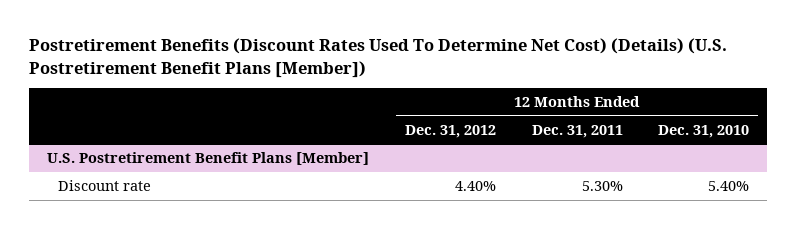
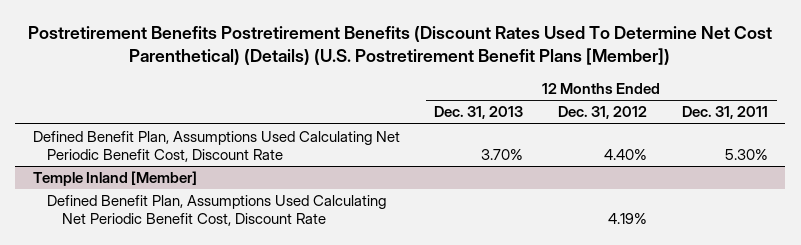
- Postretirement Benefits (Discount Rates Used To Determine Net Cost) (Details) (U.S. Postretirement Benefit Plans [Member])
+ Postretirement Benefits Postretirement Benefits (Discount Rates Used To Determine Net Cost Parenthetical) (Details) (U.S. Postretirement Benefit Plans [Member])
- | 12 Months Ended Dec. 31, 2012 | 12 Months Ended Dec. 31, 2011 | 12 Months Ended Dec. 31, 2010
+ | 12 Months Ended Dec. 31, 2013 | 12 Months Ended Dec. 31, 2012 | 12 Months Ended Dec. 31, 2011
- U.S. Postretirement Benefit Plans [Member]
- Discount rate | 4.40% | 5.30% | 5.40%
+ Defined Benefit Plan, Assumptions Used Calculating Net Periodic Benefit Cost, Discount Rate | 3.70% | 4.40% | 5.30%
+ Temple Inland [Member]
+ Defined Benefit Plan, Assumptions Used Calculating Net Periodic Benefit Cost, Discount Rate | | 4.19% |

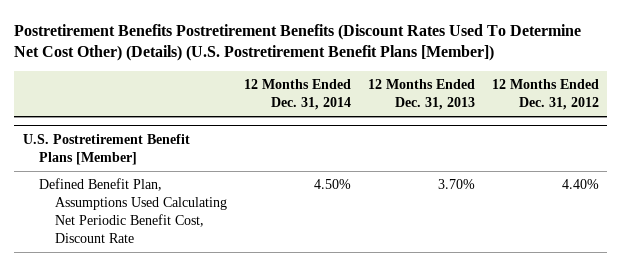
- Postretirement Benefits Postretirement Benefits (Discount Rates Used To Determine Net Cost Parenthetical) (Details) (U.S. Postretirement Benefit Plans [Member])
+ Postretirement Benefits Postretirement Benefits (Discount Rates Used To Determine Net Cost Other) (Details) (U.S. Postretirement Benefit Plans [Member])
- | 12 Months Ended Dec. 31, 2013 | 12 Months Ended Dec. 31, 2012 | 12 Months Ended Dec. 31, 2011
+ | 12 Months Ended Dec. 31, 2014 | 12 Months Ended Dec. 31, 2013 | 12 Months Ended Dec. 31, 2012
+ U.S. Postretirement Benefit Plans [Member]
- Temple Inland [Member]
- Defined Benefit Plan, Assumptions Used Calculating Net Periodic Benefit Cost, Discount Rate | | 4.19% |

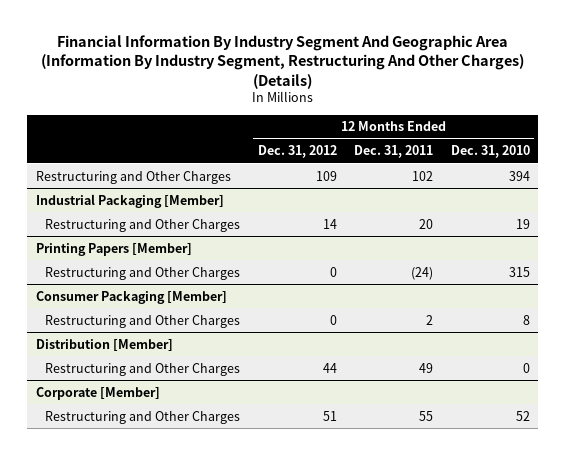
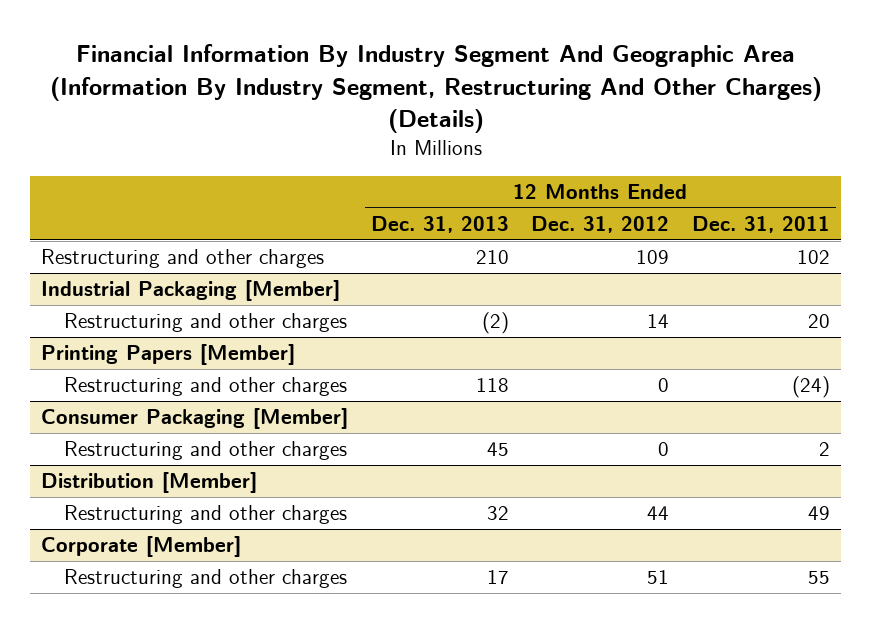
- | 12 Months Ended Dec. 31, 2012 | 12 Months Ended Dec. 31, 2011 | 12 Months Ended Dec. 31, 2010
+ | 12 Months Ended Dec. 31, 2013 | 12 Months Ended Dec. 31, 2012 | 12 Months Ended Dec. 31, 2011
- Restructuring and Other Charges | 109 | 102 | 394
+ Restructuring and other charges | 210 | 109 | 102
@ Industrial Packaging [Member]
- Restructuring and Other Charges | 14 | 20 | 19
+ Restructuring and other charges | (2) | 14 | 20
@ Printing Papers [Member]
- Restructuring and Other Charges | 0 | (24) | 315
+ Restructuring and other charges | 118 | 0 | (24)
@ Consumer Packaging [Member]
- Restructuring and Other Charges | 0 | 2 | 8
+ Restructuring and other charges | 45 | 0 | 2
@ Distribution [Member]
- Restructuring and Other Charges | 44 | 49 | 0
+ Restructuring and other charges | 32 | 44 | 49
@ Corporate [Member]
- Restructuring and Other Charges | 51 | 55 | 52
+ Restructuring and other charges | 17 | 51 | 55

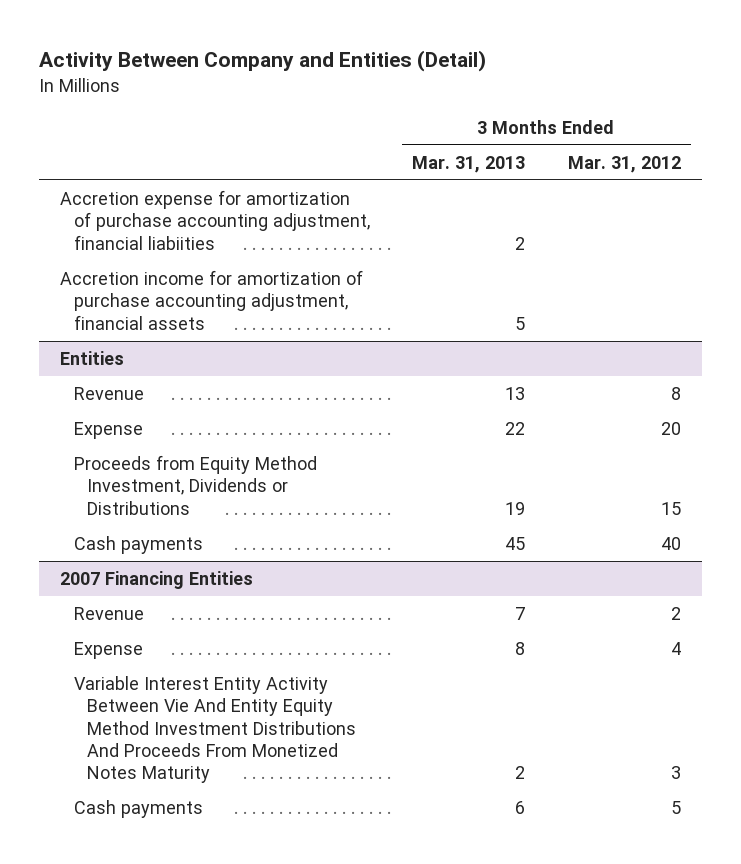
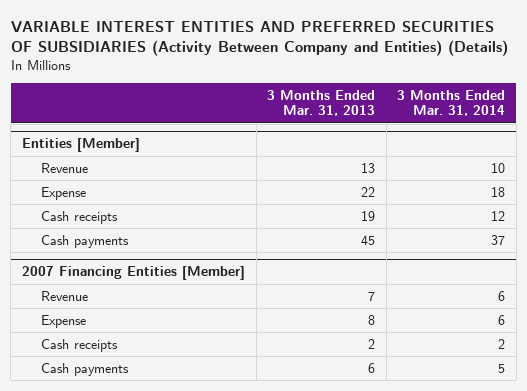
- Activity Between Company and Entities (Detail)
+ VARIABLE INTEREST ENTITIES AND PREFERRED SECURITIES OF SUBSIDIARIES (Activity Between Company and Entities) (Details)
- | 3 Months Ended Mar. 31, 2013 | 3 Months Ended Mar. 31, 2012
+ | 3 Months Ended Mar. 31, 2013 | 3 Months Ended Mar. 31, 2014
- Accretion expense for amortization of purchase accounting adjustment, financial liabiities | 2 |
- Accretion income for amortization of purchase accounting adjustment, financial assets | 5 |
- Entities
+ Entities [Member]
- Proceeds from Equity Method Investment, Dividends or Distributions | 19 | 15
+ Cash receipts | 19 | 12
- 2007 Financing Entities
+ 2007 Financing Entities [Member]
- Variable Interest Entity Activity Between Vie And Entity Equity Method Investment Distributions And Proceeds From Monetized Notes Maturity | 2 | 3
+ Cash receipts | 2 | 2

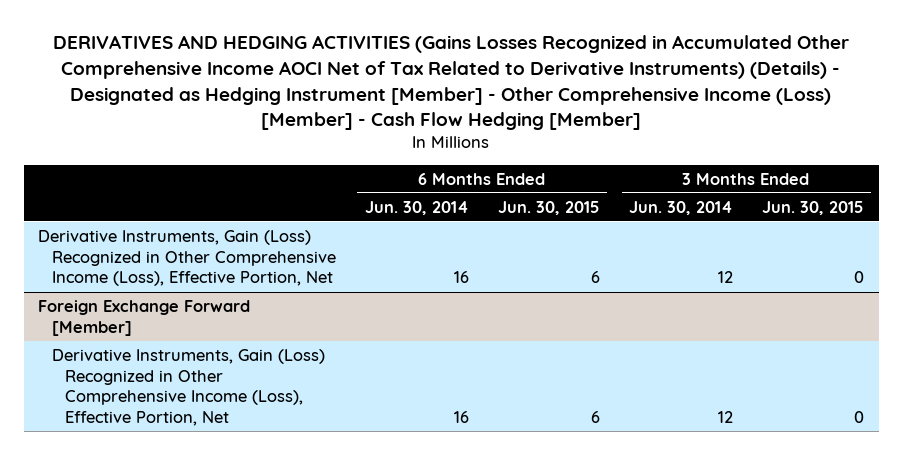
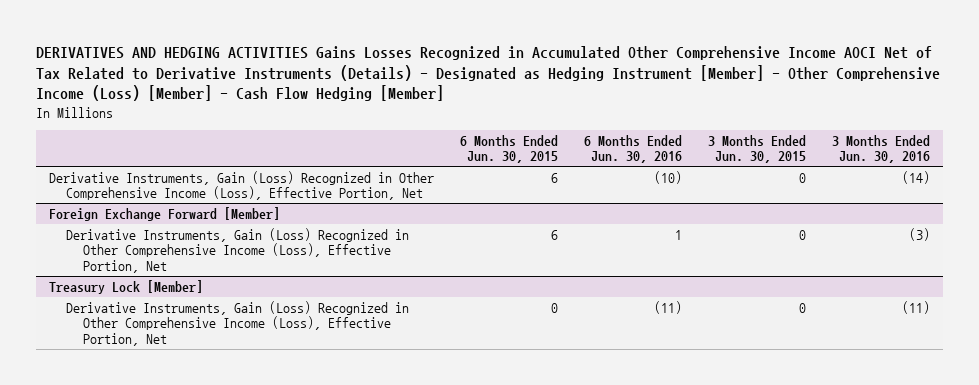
- DERIVATIVES AND HEDGING ACTIVITIES (Gains Losses Recognized in Accumulated Other Comprehensive Income AOCI Net of Tax Related to Derivative Instruments) (Details) - Designated as Hedging Instrument [Member] - Other Comprehensive Income (Loss) [Member] - Cash Flow Hedging [Member]
+ DERIVATIVES AND HEDGING ACTIVITIES Gains Losses Recognized in Accumulated Other Comprehensive Income AOCI Net of Tax Related to Derivative Instruments (Details) - Designated as Hedging Instrument [Member] - Other Comprehensive Income (Loss) [Member] - Cash Flow Hedging [Member]
- | 6 Months Ended Jun. 30, 2014 | 6 Months Ended Jun. 30, 2015 | 3 Months Ended Jun. 30, 2014 | 3 Months Ended Jun. 30, 2015
+ | 6 Months Ended Jun. 30, 2015 | 6 Months Ended Jun. 30, 2016 | 3 Months Ended Jun. 30, 2015 | 3 Months Ended Jun. 30, 2016
+ Treasury Lock [Member]
+ Derivative Instruments, Gain (Loss) Recognized in Other Comprehensive Income (Loss), Effective Portion, Net | 0 | (11) | 0 | (11)

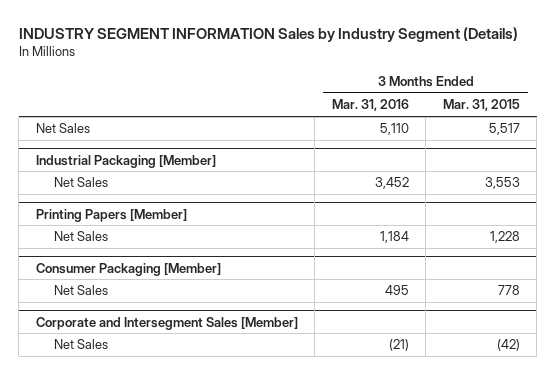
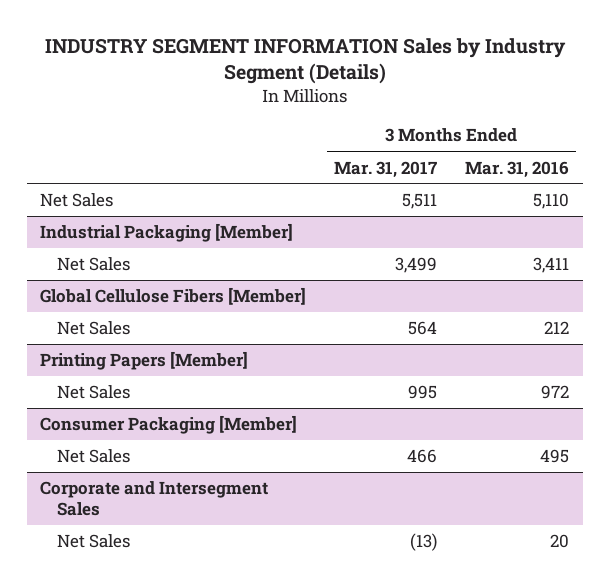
- | 3 Months Ended Mar. 31, 2016 | 3 Months Ended Mar. 31, 2015
+ | 3 Months Ended Mar. 31, 2017 | 3 Months Ended Mar. 31, 2016
@ Industrial Packaging [Member]
- Net Sales | 3,452 | 3,553
+ Net Sales | 3,499 | 3,411
+ Global Cellulose Fibers [Member]
+ Net Sales | 564 | 212
@ Printing Papers [Member]
- Net Sales | 1,184 | 1,228
+ Net Sales | 995 | 972
- Corporate and Intersegment Sales [Member]
- Net Sales | (21) | (42)
+ Corporate and Intersegment Sales
+ Net Sales | (13) | 20

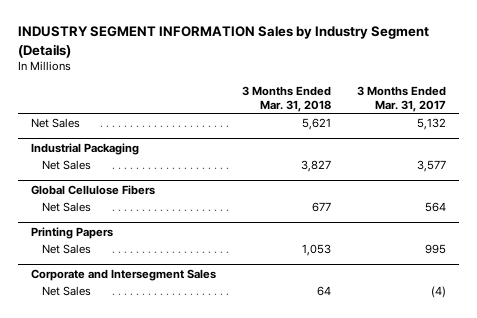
- | 3 Months Ended Mar. 31, 2017 | 3 Months Ended Mar. 31, 2016
+ | 3 Months Ended Mar. 31, 2018 | 3 Months Ended Mar. 31, 2017
- Net Sales | 5,511 | 5,110
- Industrial Packaging [Member]
- Net Sales | 3,499 | 3,411
- Global Cellulose Fibers [Member]
+ Net Sales | 5,621 | 5,132
+ Industrial Packaging
+ Net Sales | 3,827 | 3,577
+ Global Cellulose Fibers
- Printing Papers [Member]
+ Printing Papers
- Consumer Packaging [Member]
- Net Sales | 466 | 495
@ Corporate and Intersegment Sales
- Net Sales | (13) | 20
+ Net Sales | 64 | (4)

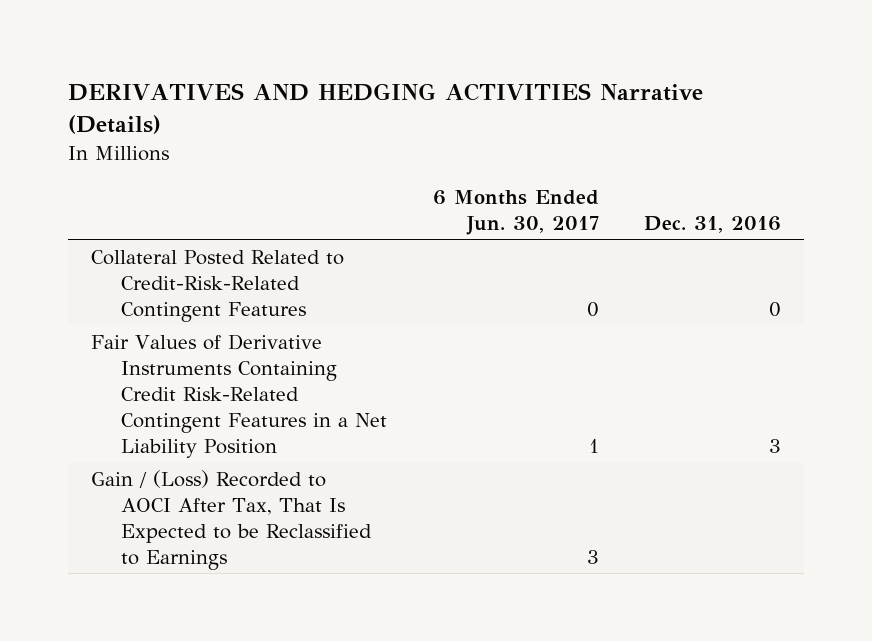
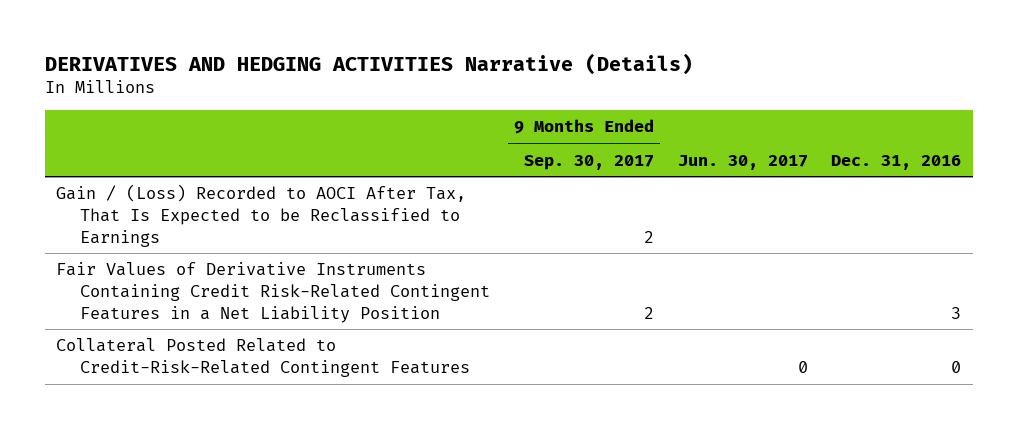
- | 6 Months Ended Jun. 30, 2017 | Dec. 31, 2016
+ | 9 Months Ended Sep. 30, 2017 | Jun. 30, 2017 | Dec. 31, 2016
moved down: Fair Values of Derivative Instruments Containing Credit Risk-Related Contingent Features in a Net Liability Position | 2 | | 3
moved down: Collateral Posted Related to Credit-Risk-Related Contingent Features | | 0 | 0

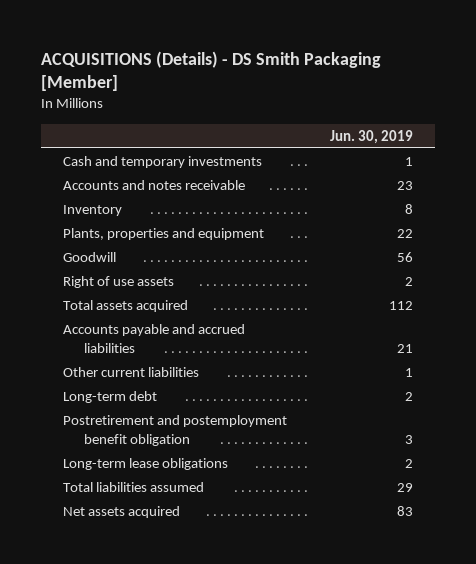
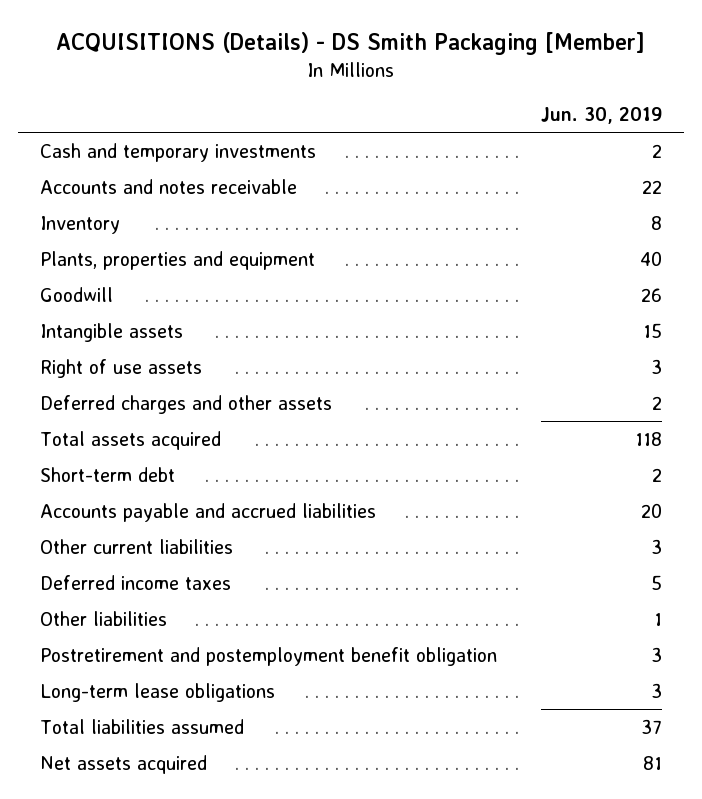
- Cash and temporary investments | 1
- Accounts and notes receivable | 23
+ Cash and temporary investments | 2
+ Accounts and notes receivable | 22
- Plants, properties and equipment | 22
- Goodwill | 56
- Right of use assets | 2
- Total assets acquired | 112
- Accounts payable and accrued liabilities | 21
- Other current liabilities | 1
- Long-term debt | 2
+ Plants, properties and equipment | 40
+ Goodwill | 26
+ Intangible assets | 15
+ Right of use assets | 3
+ Deferred charges and other assets | 2
+ Total assets acquired | 118
+ Short-term debt | 2
+ Accounts payable and accrued liabilities | 20
+ Other current liabilities | 3
+ Deferred income taxes | 5
+ Other liabilities | 1
- Long-term lease obligations | 2
- Total liabilities assumed | 29
- Net assets acquired | 83
+ Long-term lease obligations | 3
+ Total liabilities assumed | 37
+ Net assets acquired | 81

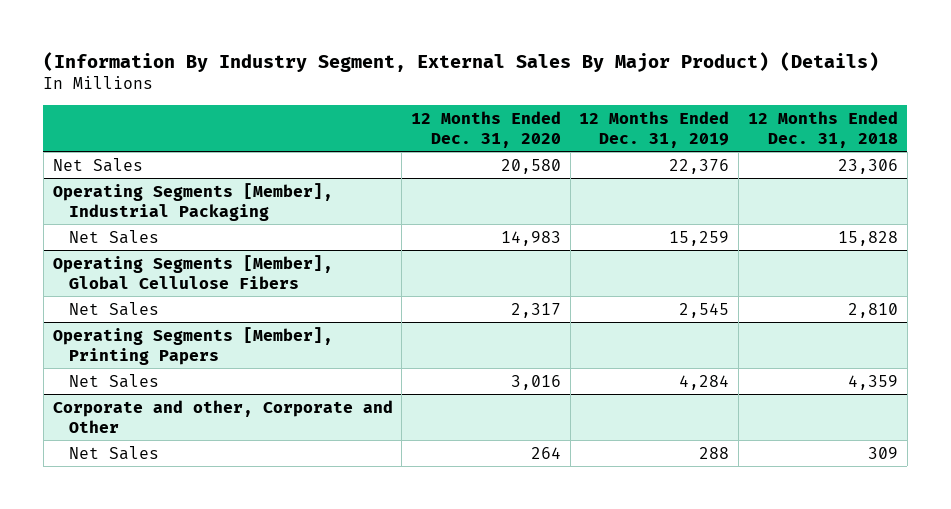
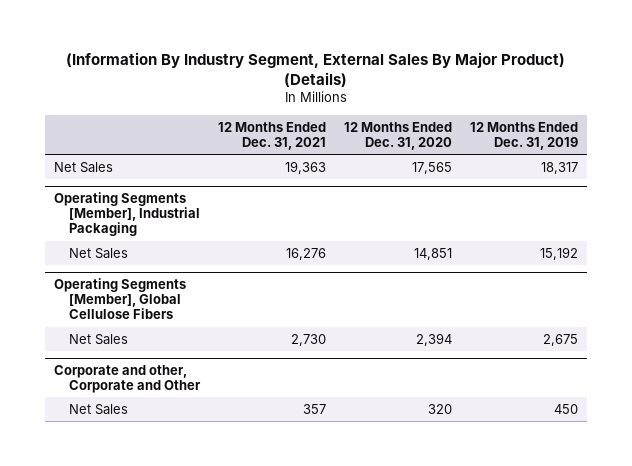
- | 12 Months Ended Dec. 31, 2020 | 12 Months Ended Dec. 31, 2019 | 12 Months Ended Dec. 31, 2018
+ | 12 Months Ended Dec. 31, 2021 | 12 Months Ended Dec. 31, 2020 | 12 Months Ended Dec. 31, 2019
- Net Sales | 20,580 | 22,376 | 23,306
+ Net Sales | 19,363 | 17,565 | 18,317
@ Operating Segments [Member], Industrial Packaging
- Net Sales | 14,983 | 15,259 | 15,828
+ Net Sales | 16,276 | 14,851 | 15,192
@ Operating Segments [Member], Global Cellulose Fibers
- Net Sales | 2,317 | 2,545 | 2,810
- Operating Segments [Member], Printing Papers
- Net Sales | 3,016 | 4,284 | 4,359
@ Operating Segments [Member], Global Cellulose Fibers
+ Net Sales | 2,730 | 2,394 | 2,675
@ Corporate and other, Corporate and Other
- Net Sales | 264 | 288 | 309
+ Net Sales | 357 | 320 | 450

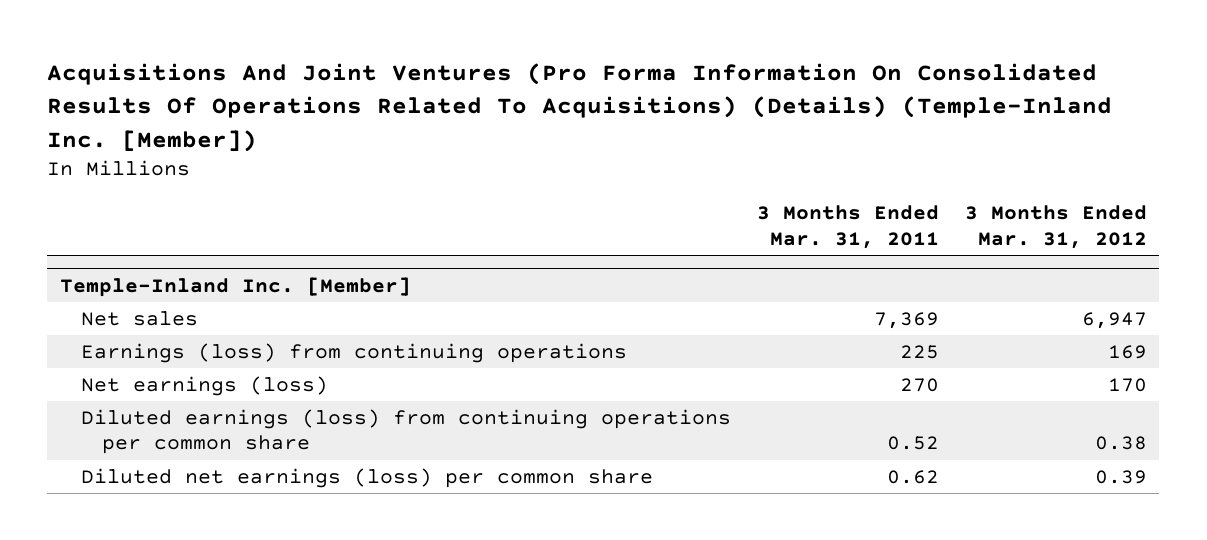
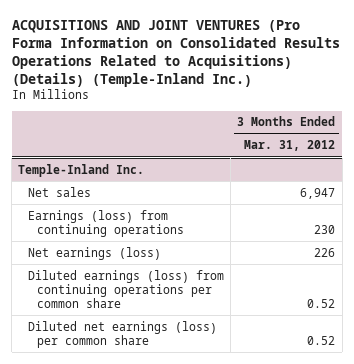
- Acquisitions And Joint Ventures (Pro Forma Information On Consolidated Results Of Operations Related To Acquisitions) (Details) (Temple-Inland Inc. [Member])
+ ACQUISITIONS AND JOINT VENTURES (Pro Forma Information on Consolidated Results Operations Related to Acquisitions) (Details) (Temple-Inland Inc.)
- | 3 Months Ended Mar. 31, 2011 | 3 Months Ended Mar. 31, 2012
+ | 3 Months Ended Mar. 31, 2012
- Temple-Inland Inc. [Member]
+ Temple-Inland Inc.
- Earnings (loss) from continuing operations | 225 | 169
- Net earnings (loss) | 270 | 170
- Diluted earnings (loss) from continuing operations per common share | 0.52 | 0.38
- Diluted net earnings (loss) per common share | 0.62 | 0.39
+ Earnings (loss) from continuing operations | 230
+ Net earnings (loss) | 226
+ Diluted earnings (loss) from continuing operations per common share | 0.52
+ Diluted net earnings (loss) per common share | 0.52

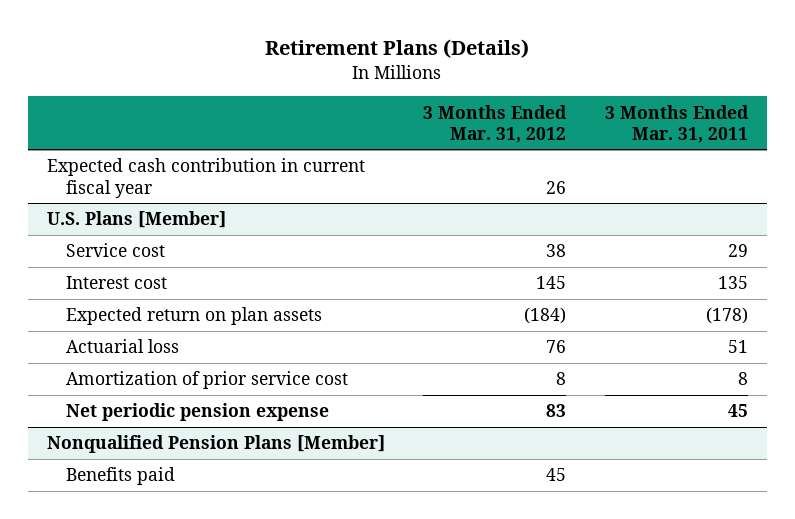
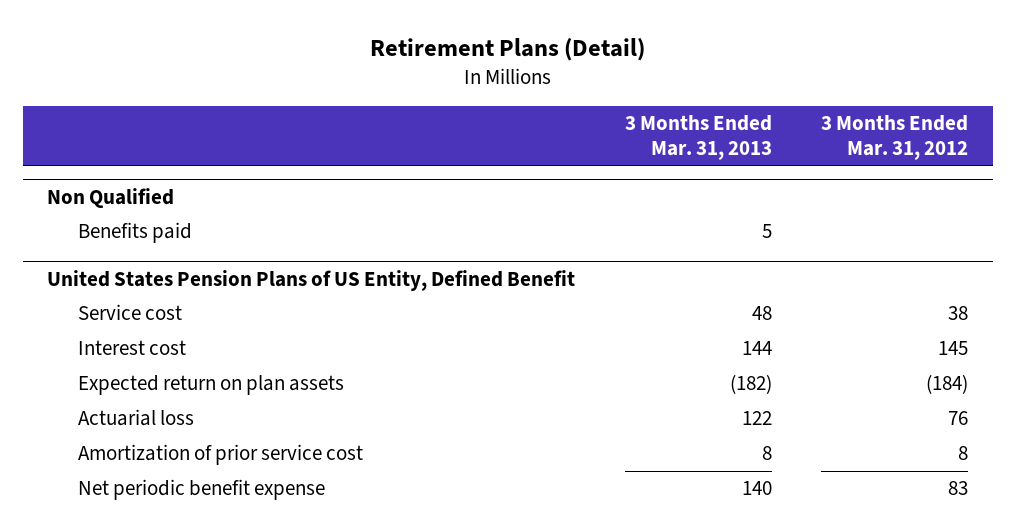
- Retirement Plans (Details)
+ Retirement Plans (Detail)
- | 3 Months Ended Mar. 31, 2012 | 3 Months Ended Mar. 31, 2011
+ | 3 Months Ended Mar. 31, 2013 | 3 Months Ended Mar. 31, 2012
- Expected cash contribution in current fiscal year | 26 |
- U.S. Plans [Member]
+ Non Qualified
+ Benefits paid | 5 |
+ United States Pension Plans of US Entity, Defined Benefit
- Net periodic pension expense | 83 | 45
- Nonqualified Pension Plans [Member]
- Benefits paid | 45 |
+ Net periodic benefit expense | 140 | 83

